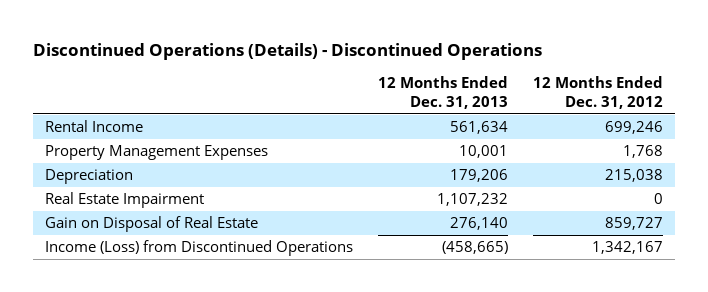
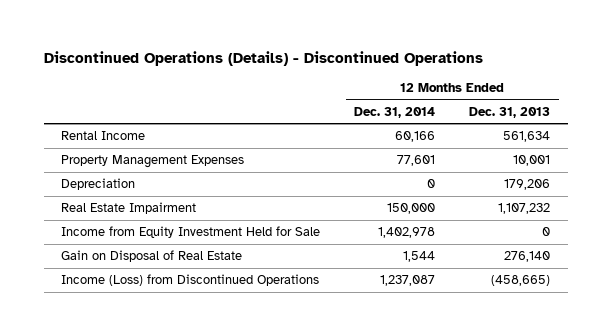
- | 12 Months Ended Dec. 31, 2013 | 12 Months Ended Dec. 31, 2012
+ | 12 Months Ended Dec. 31, 2014 | 12 Months Ended Dec. 31, 2013
+ Income from Equity Investment Held for Sale | 1,402,978 | 0

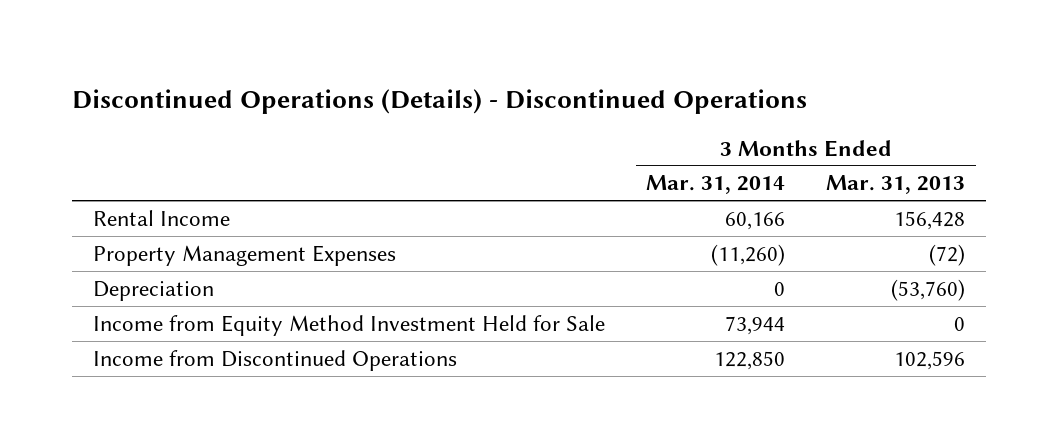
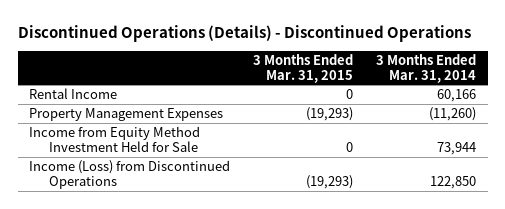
- | 3 Months Ended Mar. 31, 2014 | 3 Months Ended Mar. 31, 2013
+ | 3 Months Ended Mar. 31, 2015 | 3 Months Ended Mar. 31, 2014
- Depreciation | 0 | (53,760)
- Income from Discontinued Operations | 122,850 | 102,596
+ Income (Loss) from Discontinued Operations | (19,293) | 122,850

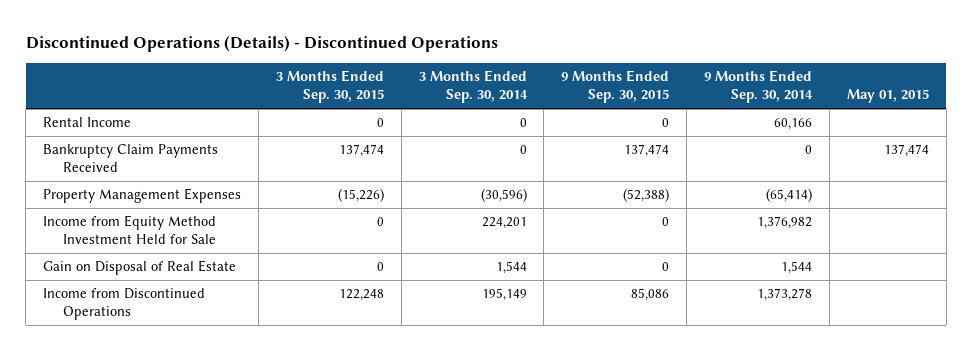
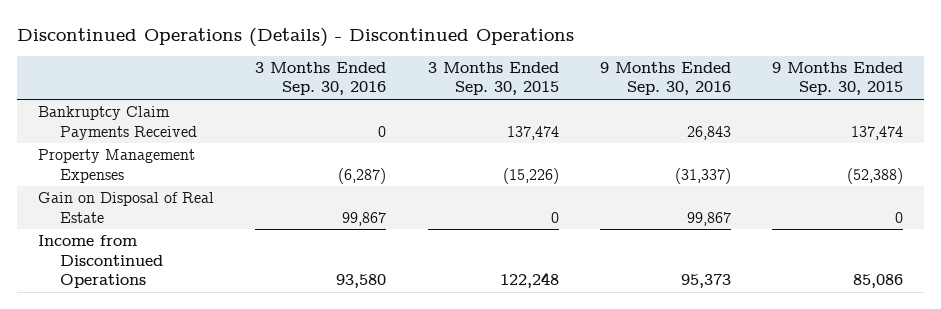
- | 3 Months Ended Sep. 30, 2015 | 3 Months Ended Sep. 30, 2014 | 9 Months Ended Sep. 30, 2015 | 9 Months Ended Sep. 30, 2014 | May 01, 2015
+ | 3 Months Ended Sep. 30, 2016 | 3 Months Ended Sep. 30, 2015 | 9 Months Ended Sep. 30, 2016 | 9 Months Ended Sep. 30, 2015
- Rental Income | 0 | 0 | 0 | 60,166 |
- Income from Equity Method Investment Held for Sale | 0 | 224,201 | 0 | 1,376,982 |

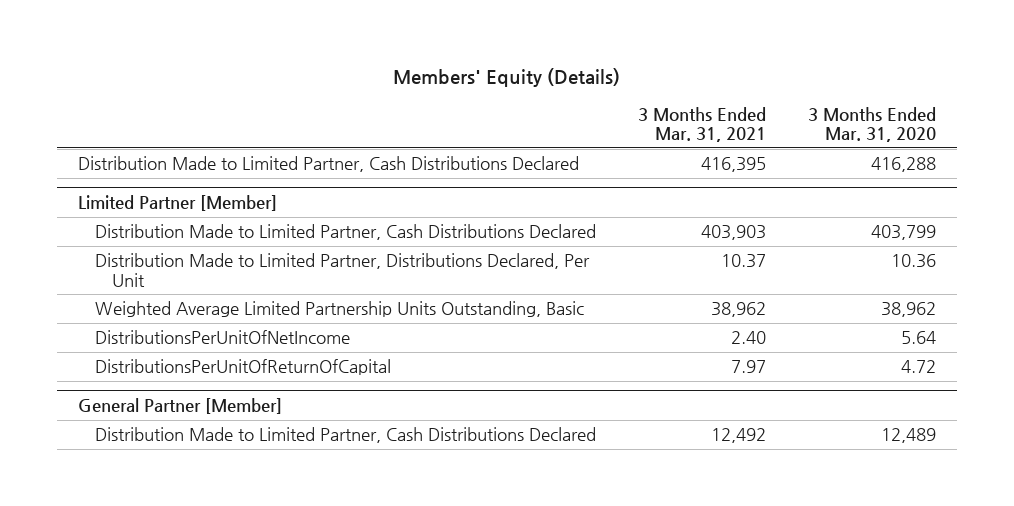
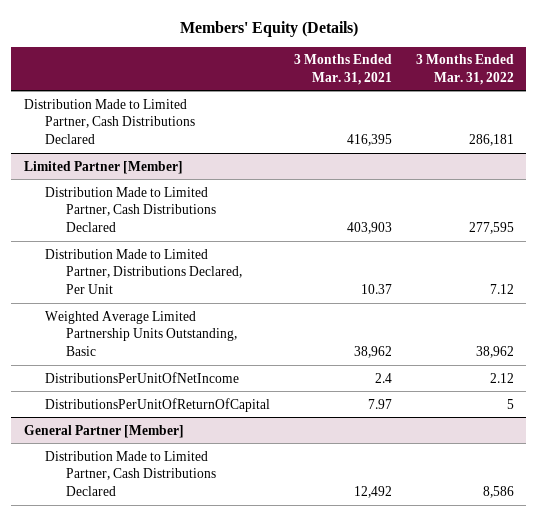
- | 3 Months Ended Mar. 31, 2021 | 3 Months Ended Mar. 31, 2020
+ | 3 Months Ended Mar. 31, 2021 | 3 Months Ended Mar. 31, 2022
@ Limited Partner [Member]
- DistributionsPerUnitOfNetIncome | 2.40 | 5.64
+ DistributionsPerUnitOfNetIncome | 2.4 | 2.12

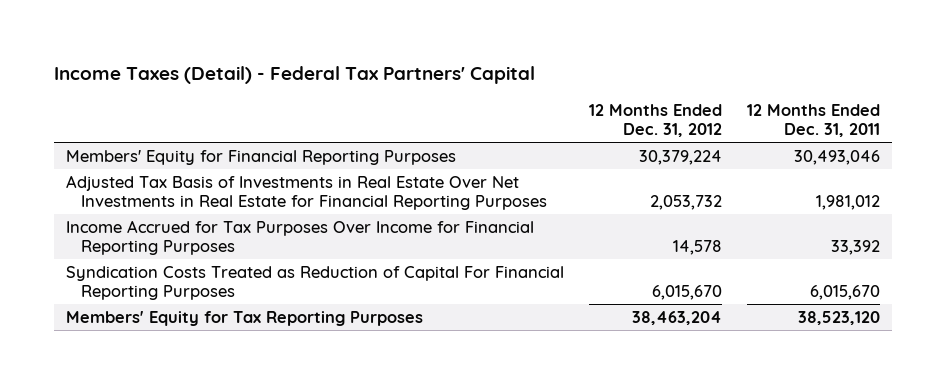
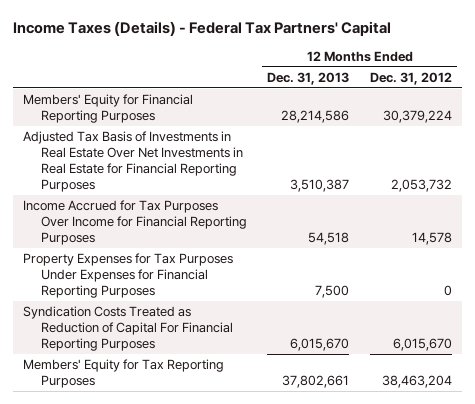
- Income Taxes (Detail) - Federal Tax Partners' Capital
+ Income Taxes (Details) - Federal Tax Partners' Capital
- | 12 Months Ended Dec. 31, 2012 | 12 Months Ended Dec. 31, 2011
+ | 12 Months Ended Dec. 31, 2013 | 12 Months Ended Dec. 31, 2012
+ Property Expenses for Tax Purposes Under Expenses for Financial Reporting Purposes | 7,500 | 0

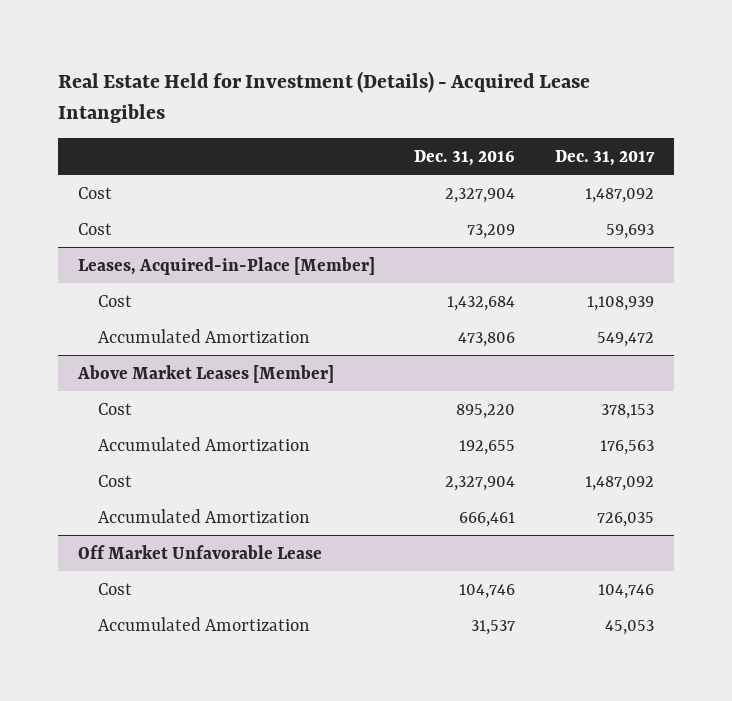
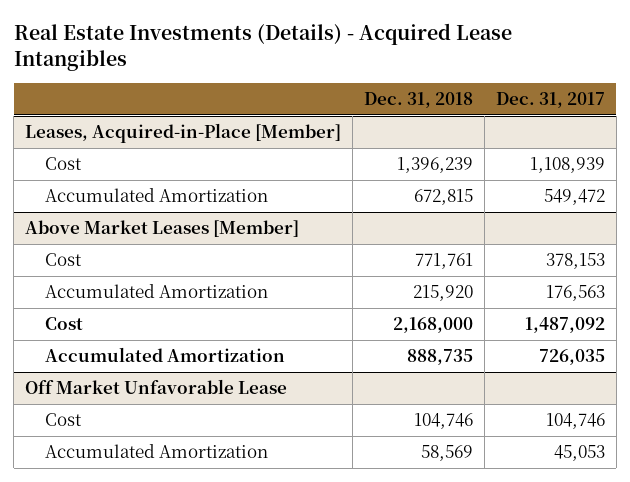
- Real Estate Held for Investment (Details) - Acquired Lease Intangibles
+ Real Estate Investments (Details) - Acquired Lease Intangibles
- | Dec. 31, 2016 | Dec. 31, 2017
+ | Dec. 31, 2018 | Dec. 31, 2017
- Cost | 2,327,904 | 1,487,092
- Cost | 73,209 | 59,693

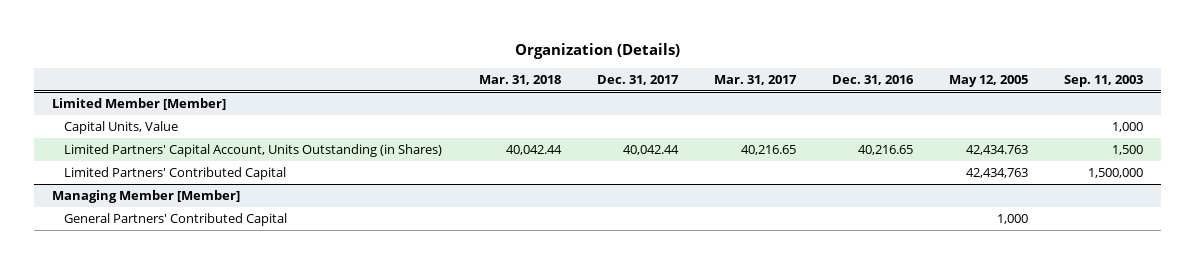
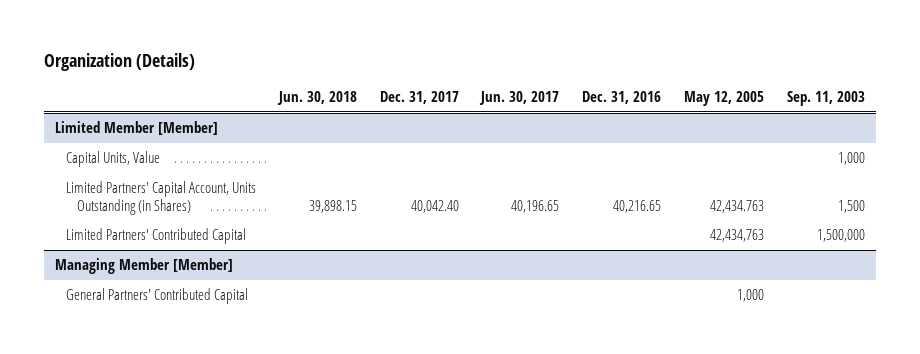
- | Mar. 31, 2018 | Dec. 31, 2017 | Mar. 31, 2017 | Dec. 31, 2016 | May 12, 2005 | Sep. 11, 2003
+ | Jun. 30, 2018 | Dec. 31, 2017 | Jun. 30, 2017 | Dec. 31, 2016 | May 12, 2005 | Sep. 11, 2003
@ Limited Member [Member]
- Limited Partners' Capital Account, Units Outstanding (in Shares) | 40,042.44 | 40,042.44 | 40,216.65 | 40,216.65 | 42,434.763 | 1,500
+ Limited Partners' Capital Account, Units Outstanding (in Shares) | 39,898.15 | 40,042.40 | 40,196.65 | 40,216.65 | 42,434.763 | 1,500

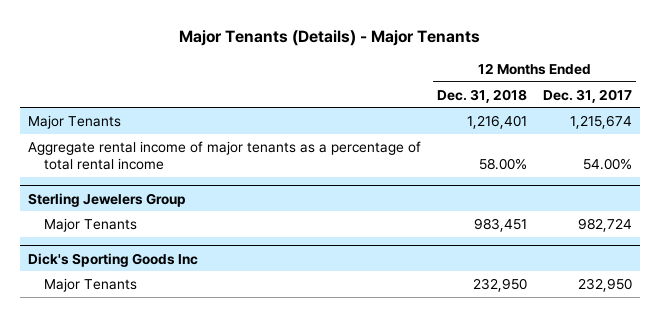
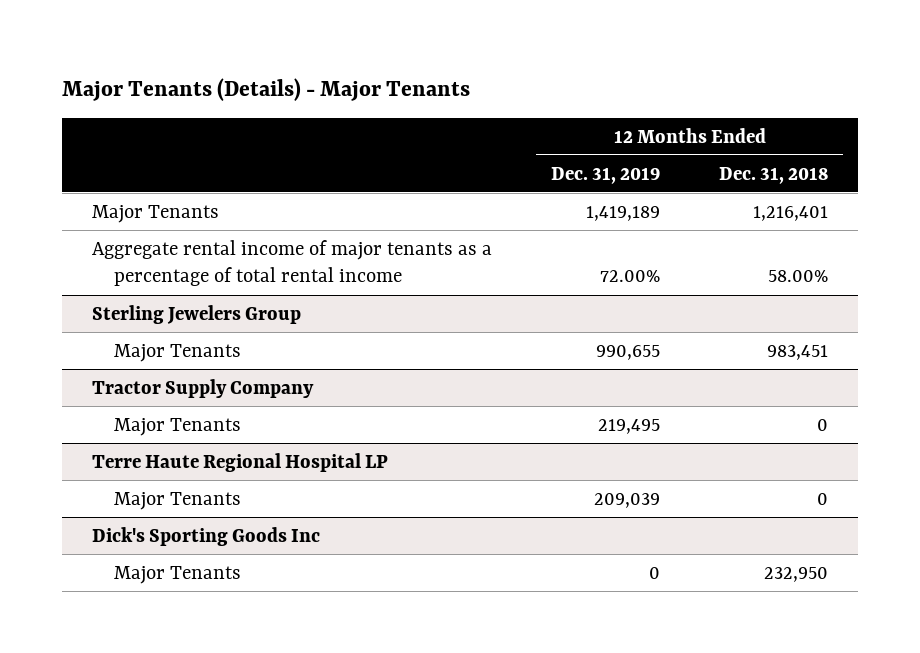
- | 12 Months Ended Dec. 31, 2018 | 12 Months Ended Dec. 31, 2017
+ | 12 Months Ended Dec. 31, 2019 | 12 Months Ended Dec. 31, 2018
+ Tractor Supply Company
+ Major Tenants | 219,495 | 0
+ Terre Haute Regional Hospital LP
+ Major Tenants | 209,039 | 0

